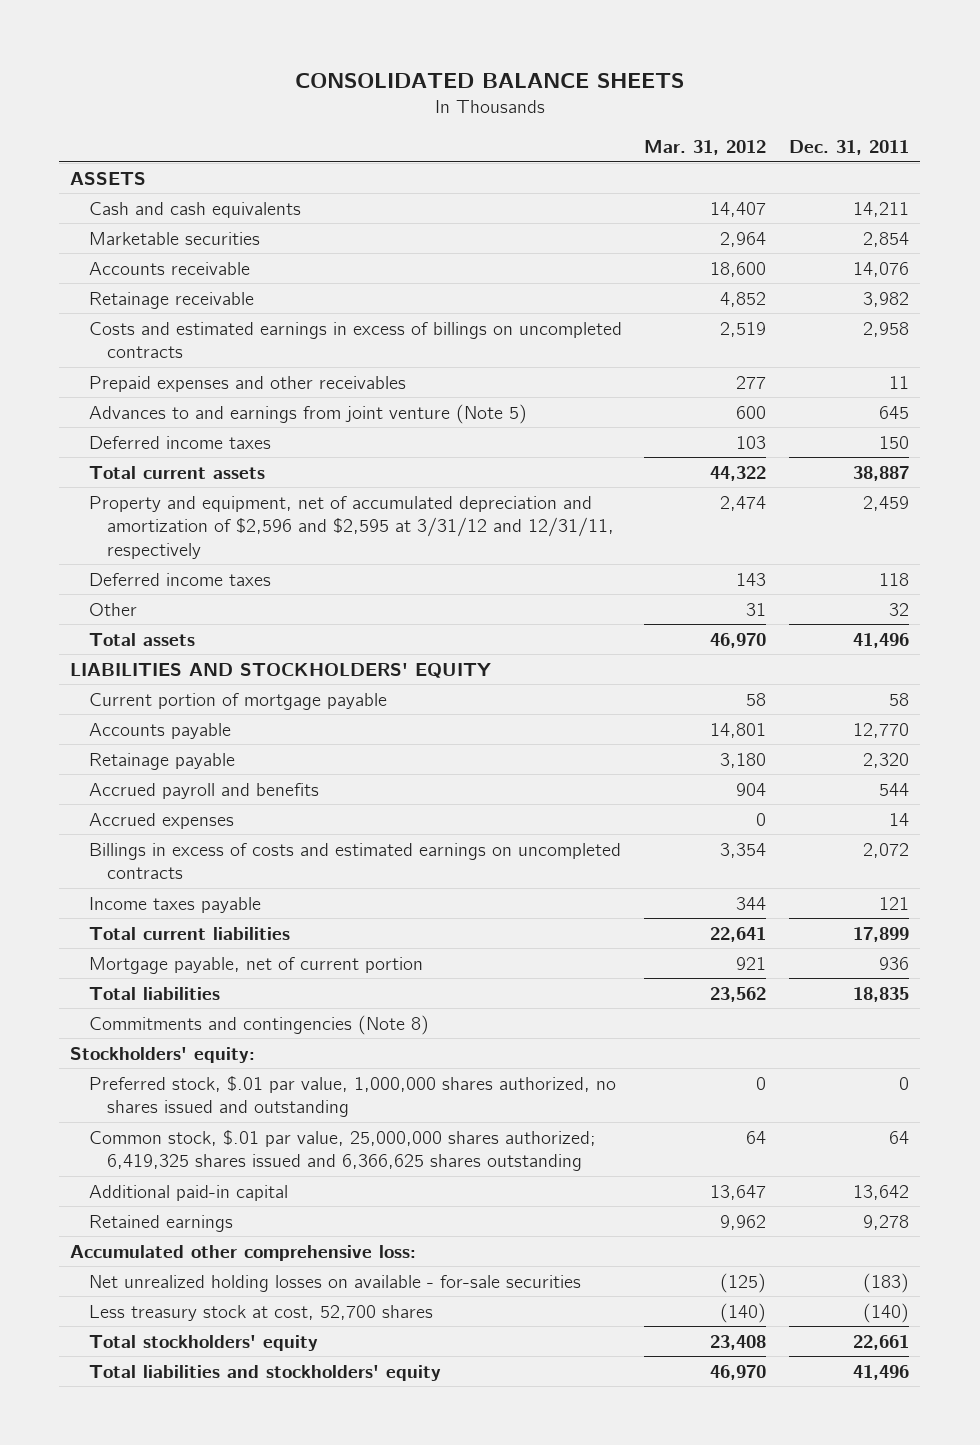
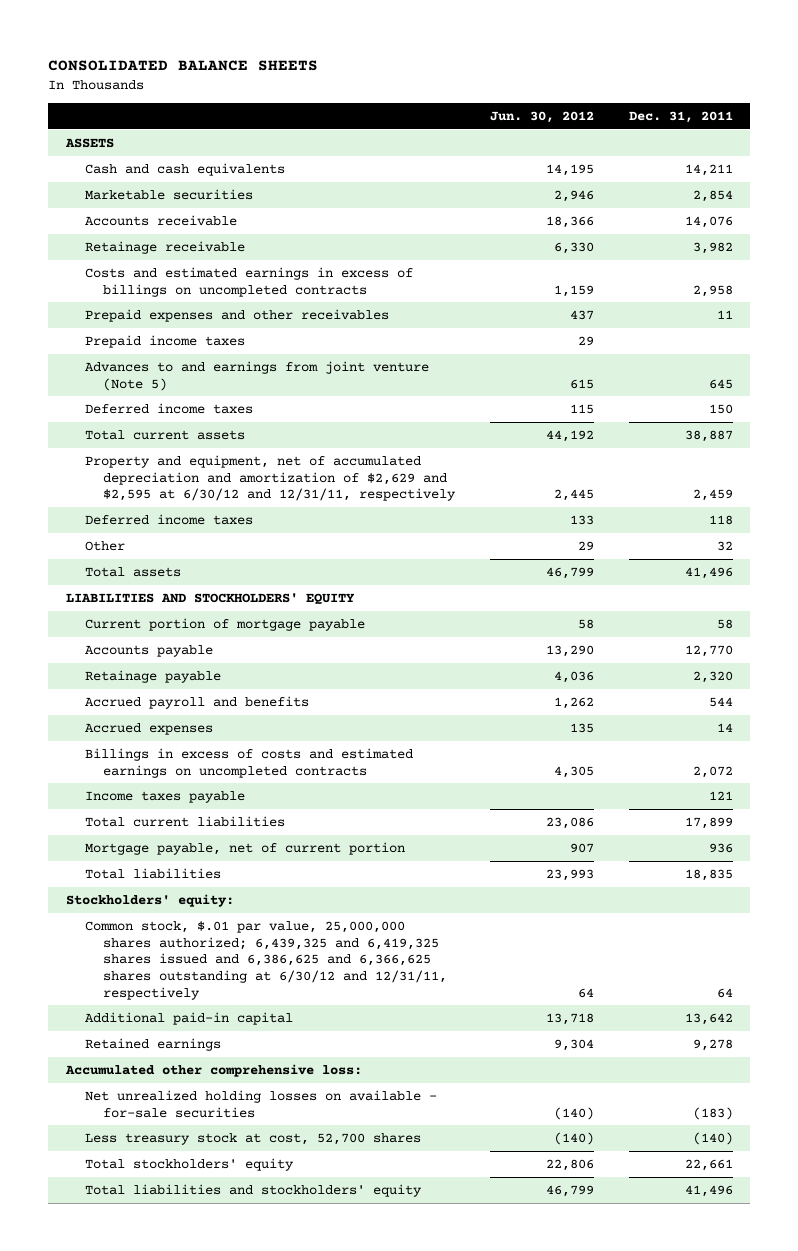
- | Mar. 31, 2012 | Dec. 31, 2011
+ | Jun. 30, 2012 | Dec. 31, 2011
+ Prepaid income taxes | 29 |
- Property and equipment, net of accumulated depreciation and amortization of $2,596 and $2,595 at 3/31/12 and 12/31/11, respectively | 2,474 | 2,459
+ Property and equipment, net of accumulated depreciation and amortization of $2,629 and $2,595 at 6/30/12 and 12/31/11, respectively | 2,445 | 2,459
- Commitments and contingencies (Note 8)
- Preferred stock, $.01 par value, 1,000,000 shares authorized, no shares issued and outstanding | 0 | 0
- Common stock, $.01 par value, 25,000,000 shares authorized; 6,419,325 shares issued and 6,366,625 shares outstanding | 64 | 64
+ Common stock, $.01 par value, 25,000,000 shares authorized; 6,439,325 and 6,419,325 shares issued and 6,386,625 and 6,366,625 shares outstanding at 6/30/12 and 12/31/11, respectively | 64 | 64

